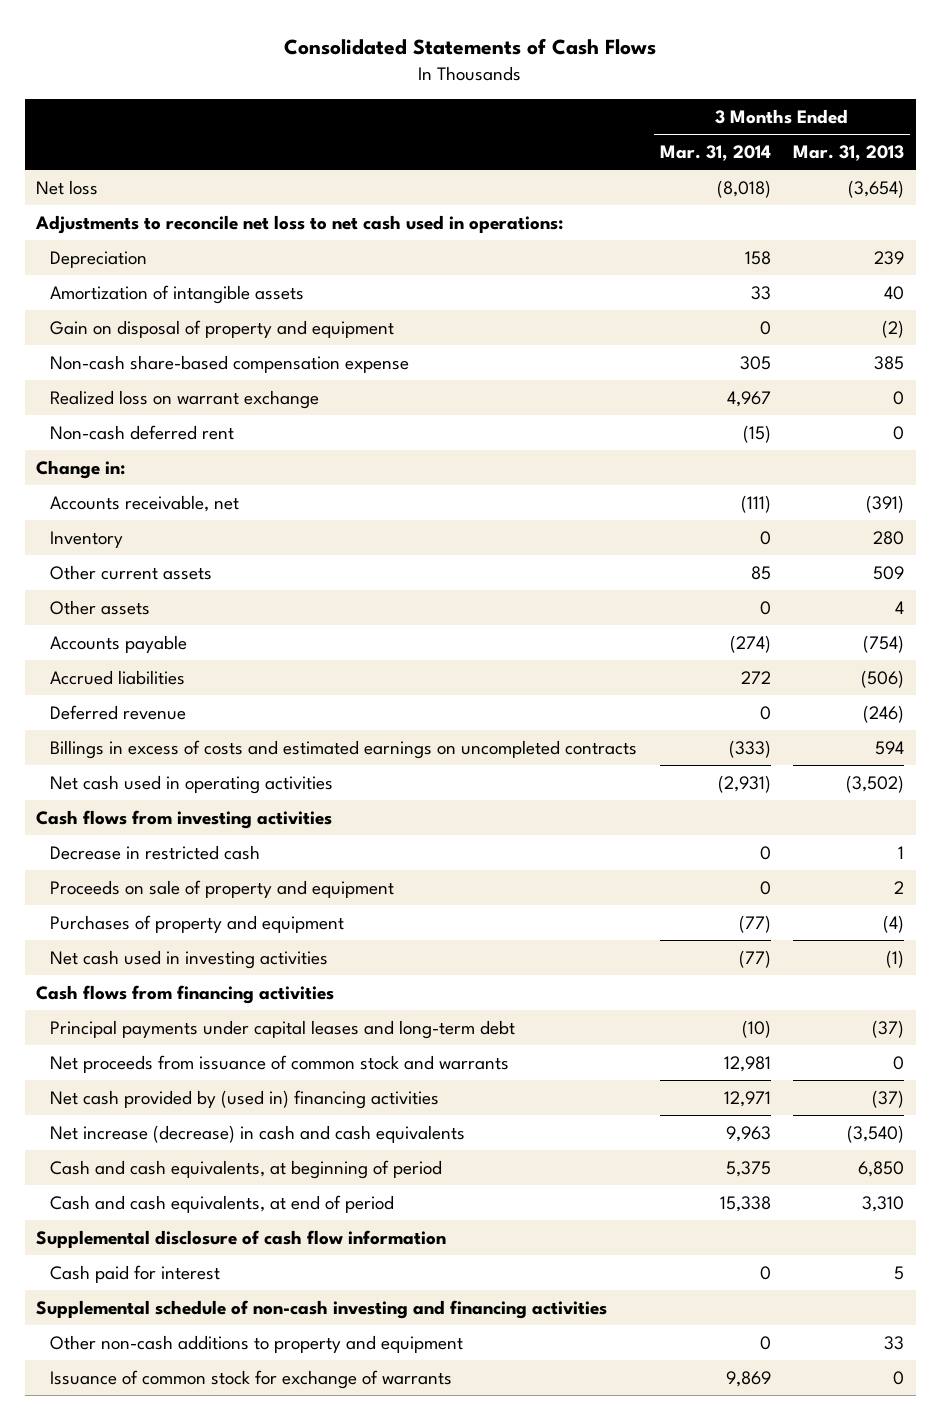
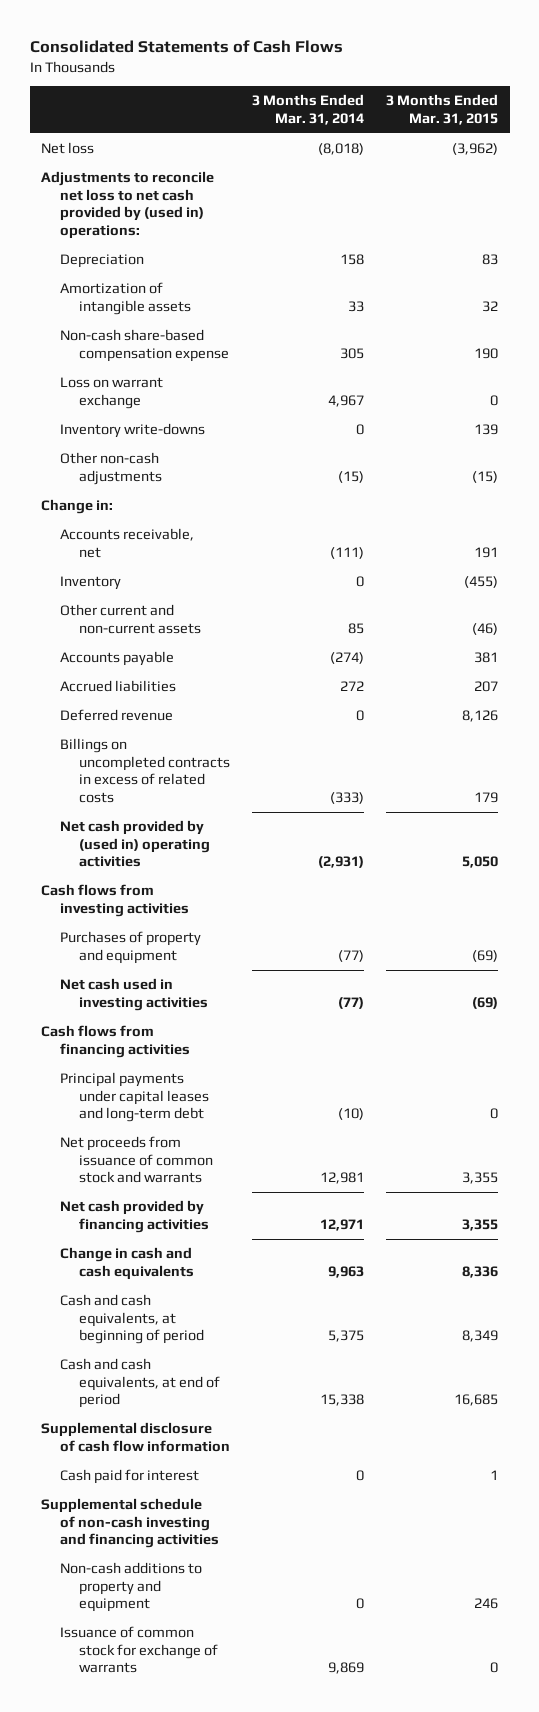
- | 3 Months Ended Mar. 31, 2014 | 3 Months Ended Mar. 31, 2013
+ | 3 Months Ended Mar. 31, 2014 | 3 Months Ended Mar. 31, 2015
- Adjustments to reconcile net loss to net cash used in operations:
+ Adjustments to reconcile net loss to net cash provided by (used in) operations:
- Gain on disposal of property and equipment | 0 | (2)
- Realized loss on warrant exchange | 4,967 | 0
- Non-cash deferred rent | (15) | 0
+ Loss on warrant exchange | 4,967 | 0
+ Inventory write-downs | 0 | 139
+ Other non-cash adjustments | (15) | (15)
- Other current assets | 85 | 509
- Other assets | 0 | 4
+ Other current and non-current assets | 85 | (46)
- Billings in excess of costs and estimated earnings on uncompleted contracts | (333) | 594
- Net cash used in operating activities | (2,931) | (3,502)
+ Billings on uncompleted contracts in excess of related costs | (333) | 179
+ Net cash provided by (used in) operating activities | (2,931) | 5,050
- Decrease in restricted cash | 0 | 1
- Proceeds on sale of property and equipment | 0 | 2
- Net cash provided by (used in) financing activities | 12,971 | (37)
- Net increase (decrease) in cash and cash equivalents | 9,963 | (3,540)
+ Net cash provided by financing activities | 12,971 | 3,355
+ Change in cash and cash equivalents | 9,963 | 8,336
- Other non-cash additions to property and equipment | 0 | 33
+ Non-cash additions to property and equipment | 0 | 246

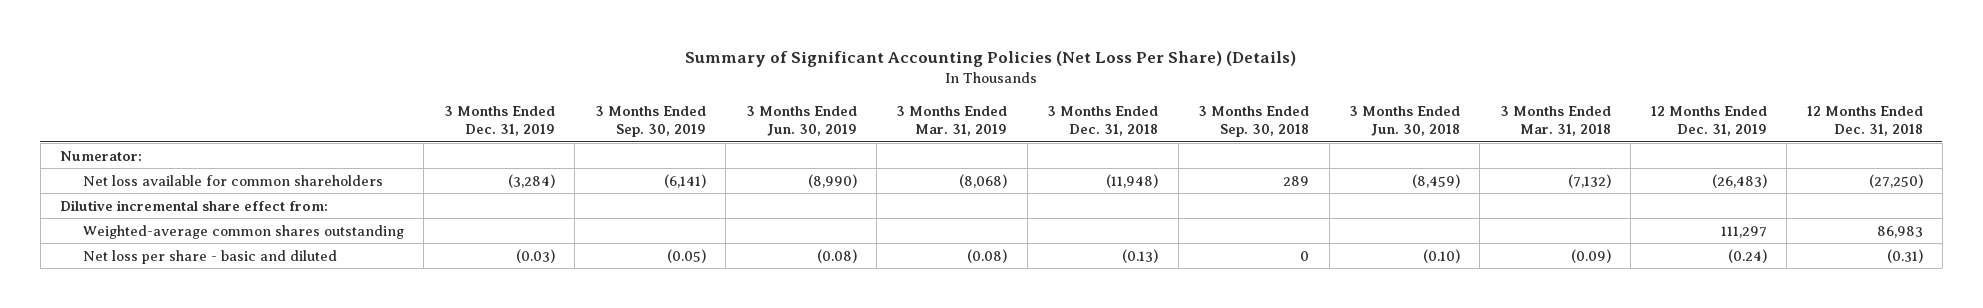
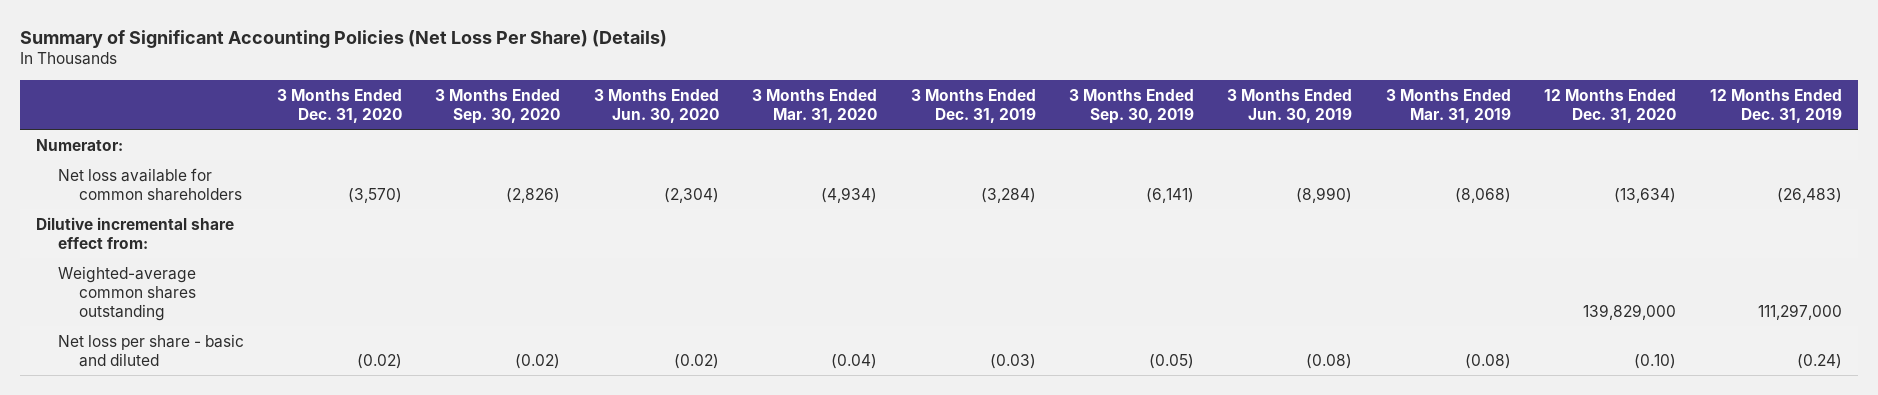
- | 3 Months Ended Dec. 31, 2019 | 3 Months Ended Sep. 30, 2019 | 3 Months Ended Jun. 30, 2019 | 3 Months Ended Mar. 31, 2019 | 3 Months Ended Dec. 31, 2018 | 3 Months Ended Sep. 30, 2018 | 3 Months Ended Jun. 30, 2018 | 3 Months Ended Mar. 31, 2018 | 12 Months Ended Dec. 31, 2019 | 12 Months Ended Dec. 31, 2018
+ | 3 Months Ended Dec. 31, 2020 | 3 Months Ended Sep. 30, 2020 | 3 Months Ended Jun. 30, 2020 | 3 Months Ended Mar. 31, 2020 | 3 Months Ended Dec. 31, 2019 | 3 Months Ended Sep. 30, 2019 | 3 Months Ended Jun. 30, 2019 | 3 Months Ended Mar. 31, 2019 | 12 Months Ended Dec. 31, 2020 | 12 Months Ended Dec. 31, 2019
- Weighted-average common shares outstanding | | | | | | | | | 111,297 | 86,983
+ Weighted-average common shares outstanding | | | | | | | | | 139,829,000 | 111,297,000

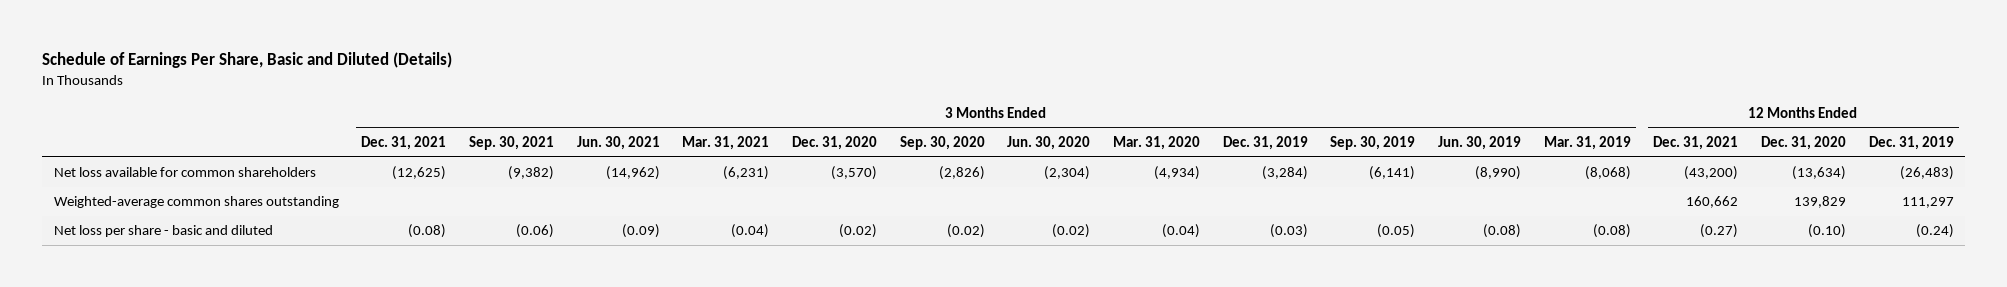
- Summary of Significant Accounting Policies (Net Loss Per Share) (Details)
+ Schedule of Earnings Per Share, Basic and Diluted (Details)
- | 3 Months Ended Dec. 31, 2020 | 3 Months Ended Sep. 30, 2020 | 3 Months Ended Jun. 30, 2020 | 3 Months Ended Mar. 31, 2020 | 3 Months Ended Dec. 31, 2019 | 3 Months Ended Sep. 30, 2019 | 3 Months Ended Jun. 30, 2019 | 3 Months Ended Mar. 31, 2019 | 12 Months Ended Dec. 31, 2020 | 12 Months Ended Dec. 31, 2019
+ | 3 Months Ended Dec. 31, 2021 | 3 Months Ended Sep. 30, 2021 | 3 Months Ended Jun. 30, 2021 | 3 Months Ended Mar. 31, 2021 | 3 Months Ended Dec. 31, 2020 | 3 Months Ended Sep. 30, 2020 | 3 Months Ended Jun. 30, 2020 | 3 Months Ended Mar. 31, 2020 | 3 Months Ended Dec. 31, 2019 | 3 Months Ended Sep. 30, 2019 | 3 Months Ended Jun. 30, 2019 | 3 Months Ended Mar. 31, 2019 | 12 Months Ended Dec. 31, 2021 | 12 Months Ended Dec. 31, 2020 | 12 Months Ended Dec. 31, 2019
- Numerator:
- Dilutive incremental share effect from:
- Weighted-average common shares outstanding | | | | | | | | | 139,829,000 | 111,297,000
+ Weighted-average common shares outstanding | | | | | | | | | | | | | 160,662 | 139,829 | 111,297

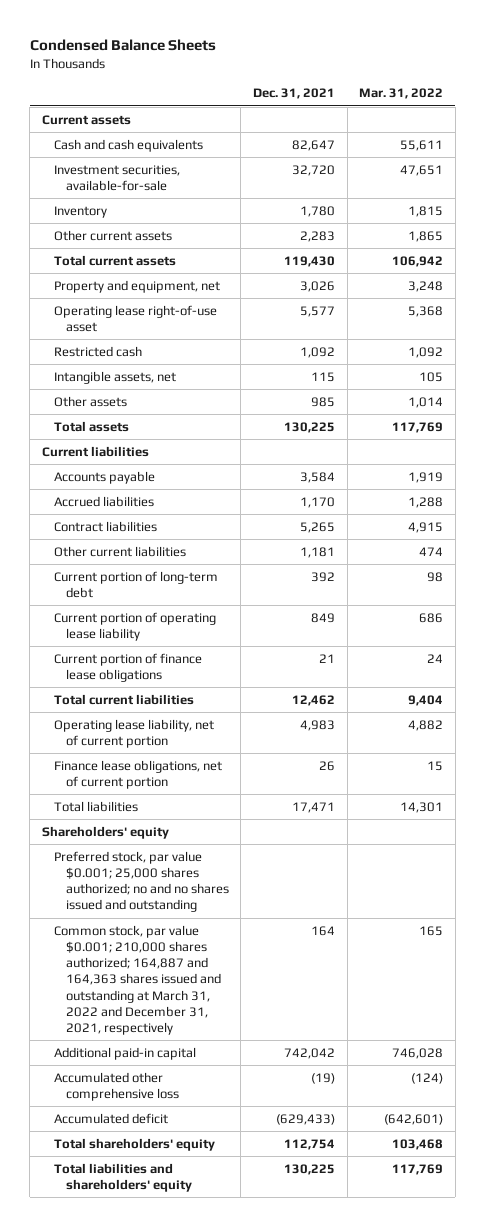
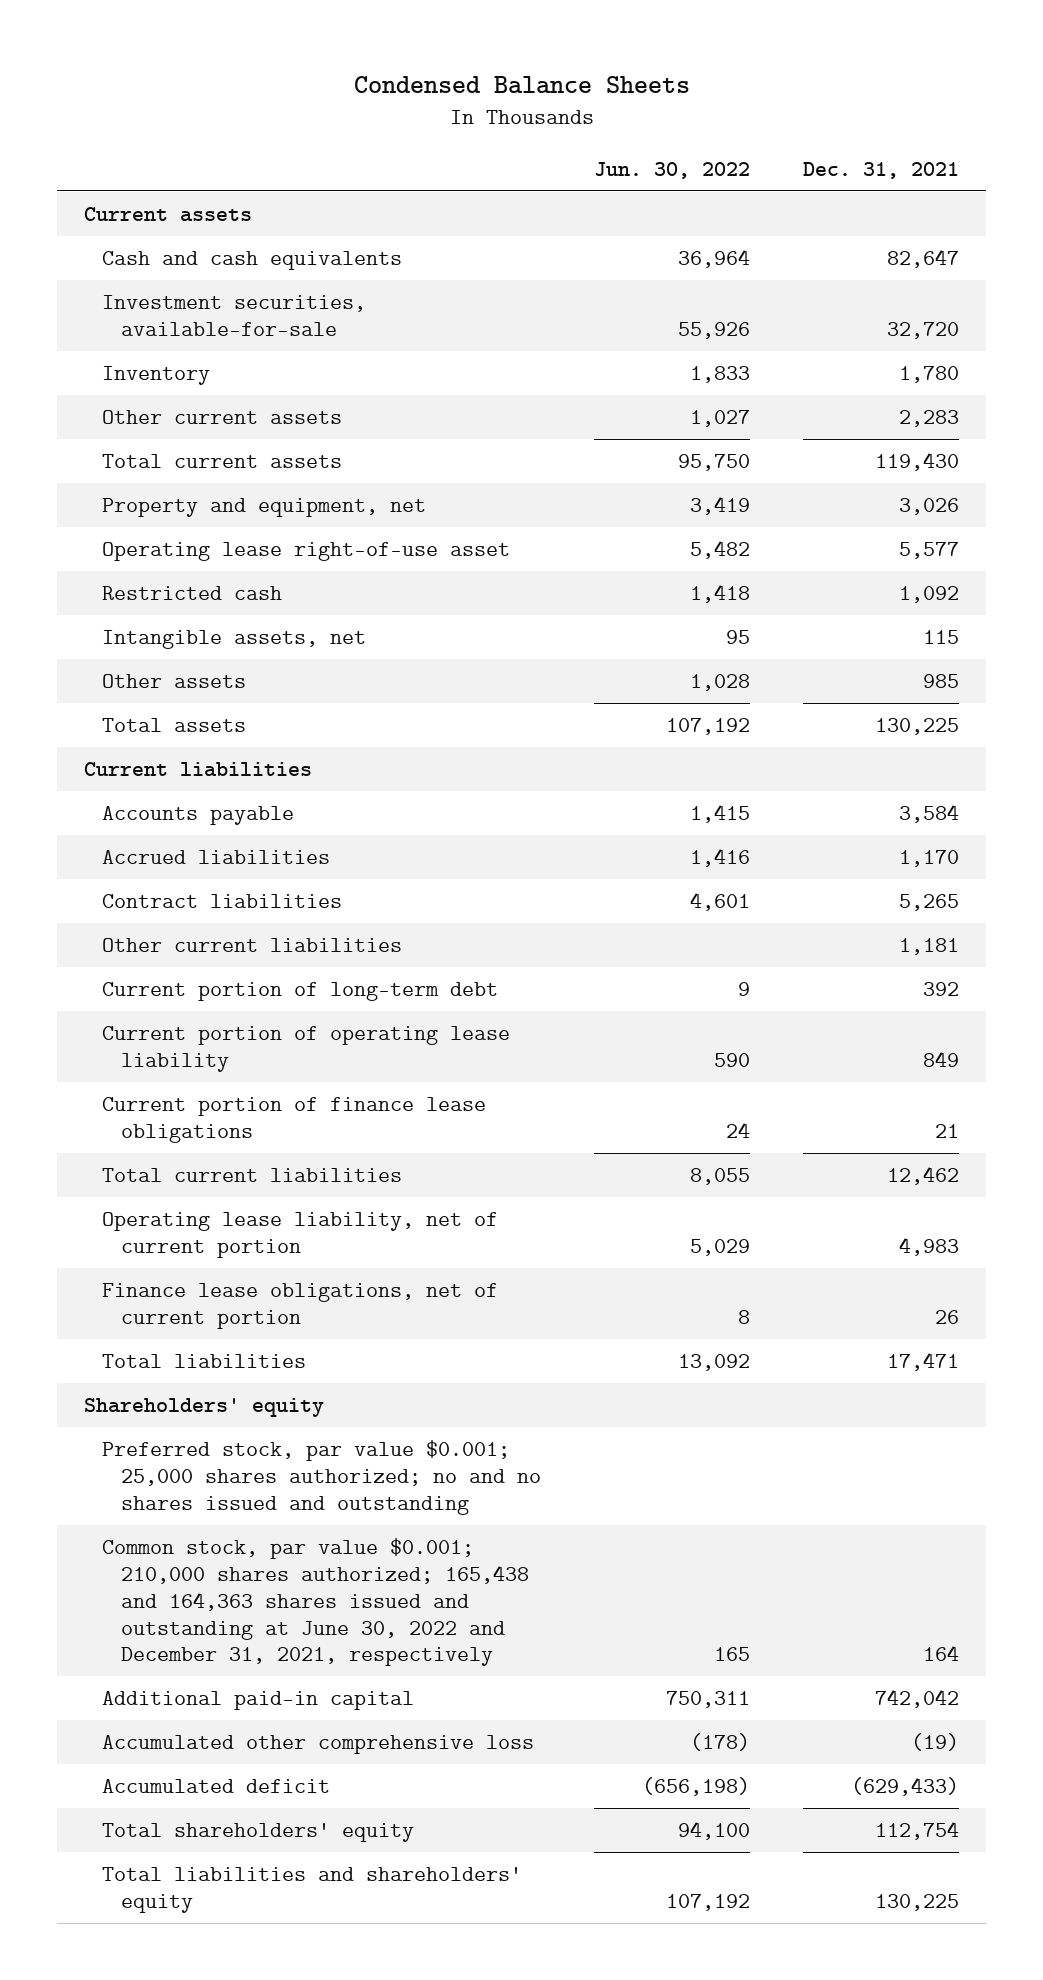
- | Dec. 31, 2021 | Mar. 31, 2022
+ | Jun. 30, 2022 | Dec. 31, 2021
- Common stock, par value $0.001; 210,000 shares authorized; 164,887 and 164,363 shares issued and outstanding at March 31, 2022 and December 31, 2021, respectively | 164 | 165
+ Common stock, par value $0.001; 210,000 shares authorized; 165,438 and 164,363 shares issued and outstanding at June 30, 2022 and December 31, 2021, respectively | 165 | 164

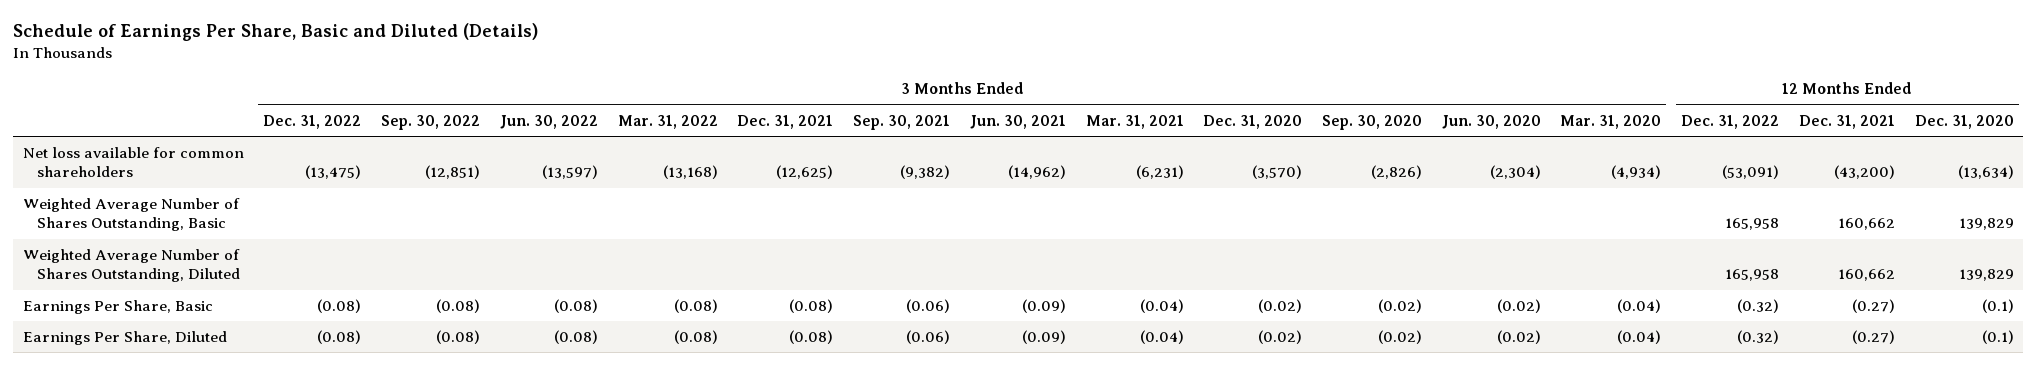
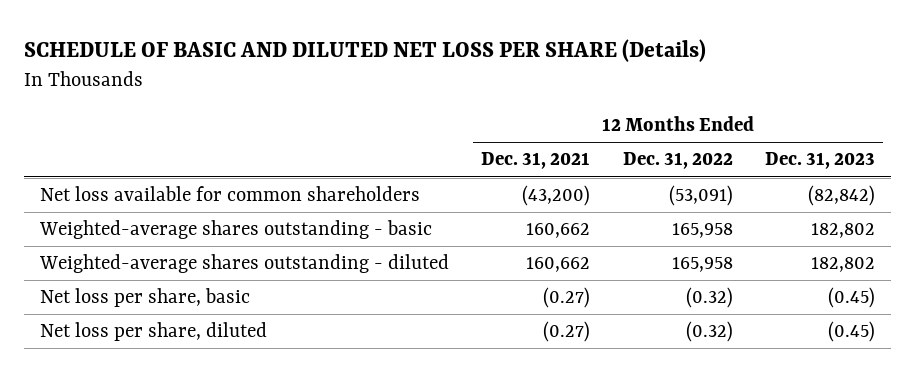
- Schedule of Earnings Per Share, Basic and Diluted (Details)
+ SCHEDULE OF BASIC AND DILUTED NET LOSS PER SHARE (Details)
- | 3 Months Ended Dec. 31, 2022 | 3 Months Ended Sep. 30, 2022 | 3 Months Ended Jun. 30, 2022 | 3 Months Ended Mar. 31, 2022 | 3 Months Ended Dec. 31, 2021 | 3 Months Ended Sep. 30, 2021 | 3 Months Ended Jun. 30, 2021 | 3 Months Ended Mar. 31, 2021 | 3 Months Ended Dec. 31, 2020 | 3 Months Ended Sep. 30, 2020 | 3 Months Ended Jun. 30, 2020 | 3 Months Ended Mar. 31, 2020 | 12 Months Ended Dec. 31, 2022 | 12 Months Ended Dec. 31, 2021 | 12 Months Ended Dec. 31, 2020
+ | 12 Months Ended Dec. 31, 2021 | 12 Months Ended Dec. 31, 2022 | 12 Months Ended Dec. 31, 2023
- Weighted Average Number of Shares Outstanding, Basic | | | | | | | | | | | | | 165,958 | 160,662 | 139,829
- Weighted Average Number of Shares Outstanding, Diluted | | | | | | | | | | | | | 165,958 | 160,662 | 139,829
- Earnings Per Share, Basic | (0.08) | (0.08) | (0.08) | (0.08) | (0.08) | (0.06) | (0.09) | (0.04) | (0.02) | (0.02) | (0.02) | (0.04) | (0.32) | (0.27) | (0.1)
- Earnings Per Share, Diluted | (0.08) | (0.08) | (0.08) | (0.08) | (0.08) | (0.06) | (0.09) | (0.04) | (0.02) | (0.02) | (0.02) | (0.04) | (0.32) | (0.27) | (0.1)
+ Weighted-average shares outstanding - basic | 160,662 | 165,958 | 182,802
+ Weighted-average shares outstanding - diluted | 160,662 | 165,958 | 182,802
+ Net loss per share, basic | (0.27) | (0.32) | (0.45)
+ Net loss per share, diluted | (0.27) | (0.32) | (0.45)

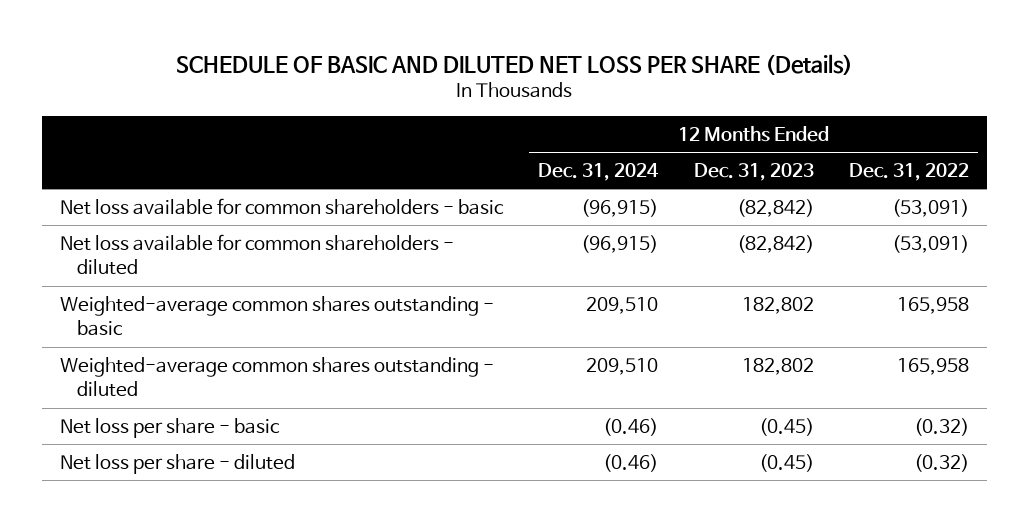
- | 12 Months Ended Dec. 31, 2021 | 12 Months Ended Dec. 31, 2022 | 12 Months Ended Dec. 31, 2023
+ | 12 Months Ended Dec. 31, 2024 | 12 Months Ended Dec. 31, 2023 | 12 Months Ended Dec. 31, 2022
- Net loss available for common shareholders | (43,200) | (53,091) | (82,842)
- Weighted-average shares outstanding - basic | 160,662 | 165,958 | 182,802
- Weighted-average shares outstanding - diluted | 160,662 | 165,958 | 182,802
- Net loss per share, basic | (0.27) | (0.32) | (0.45)
- Net loss per share, diluted | (0.27) | (0.32) | (0.45)
+ Net loss available for common shareholders - basic | (96,915) | (82,842) | (53,091)
+ Net loss available for common shareholders - diluted | (96,915) | (82,842) | (53,091)
+ Weighted-average common shares outstanding - basic | 209,510 | 182,802 | 165,958
+ Weighted-average common shares outstanding - diluted | 209,510 | 182,802 | 165,958
+ Net loss per share - basic | (0.46) | (0.45) | (0.32)
+ Net loss per share - diluted | (0.46) | (0.45) | (0.32)

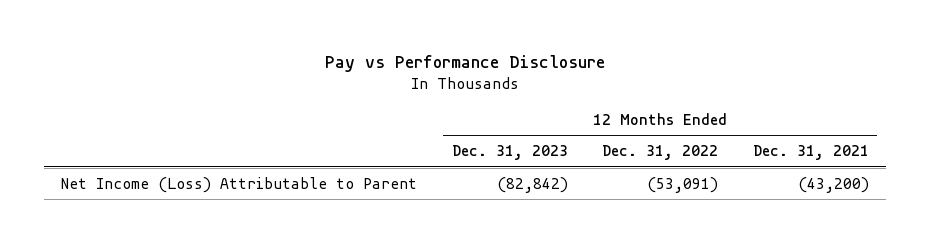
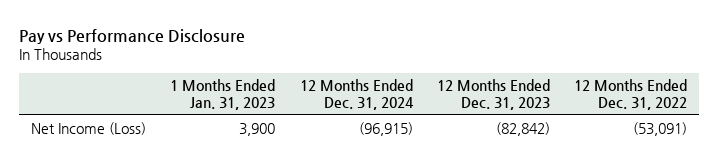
- | 12 Months Ended Dec. 31, 2023 | 12 Months Ended Dec. 31, 2022 | 12 Months Ended Dec. 31, 2021
+ | 1 Months Ended Jan. 31, 2023 | 12 Months Ended Dec. 31, 2024 | 12 Months Ended Dec. 31, 2023 | 12 Months Ended Dec. 31, 2022
- Net Income (Loss) Attributable to Parent | (82,842) | (53,091) | (43,200)
+ Net Income (Loss) | 3,900 | (96,915) | (82,842) | (53,091)

